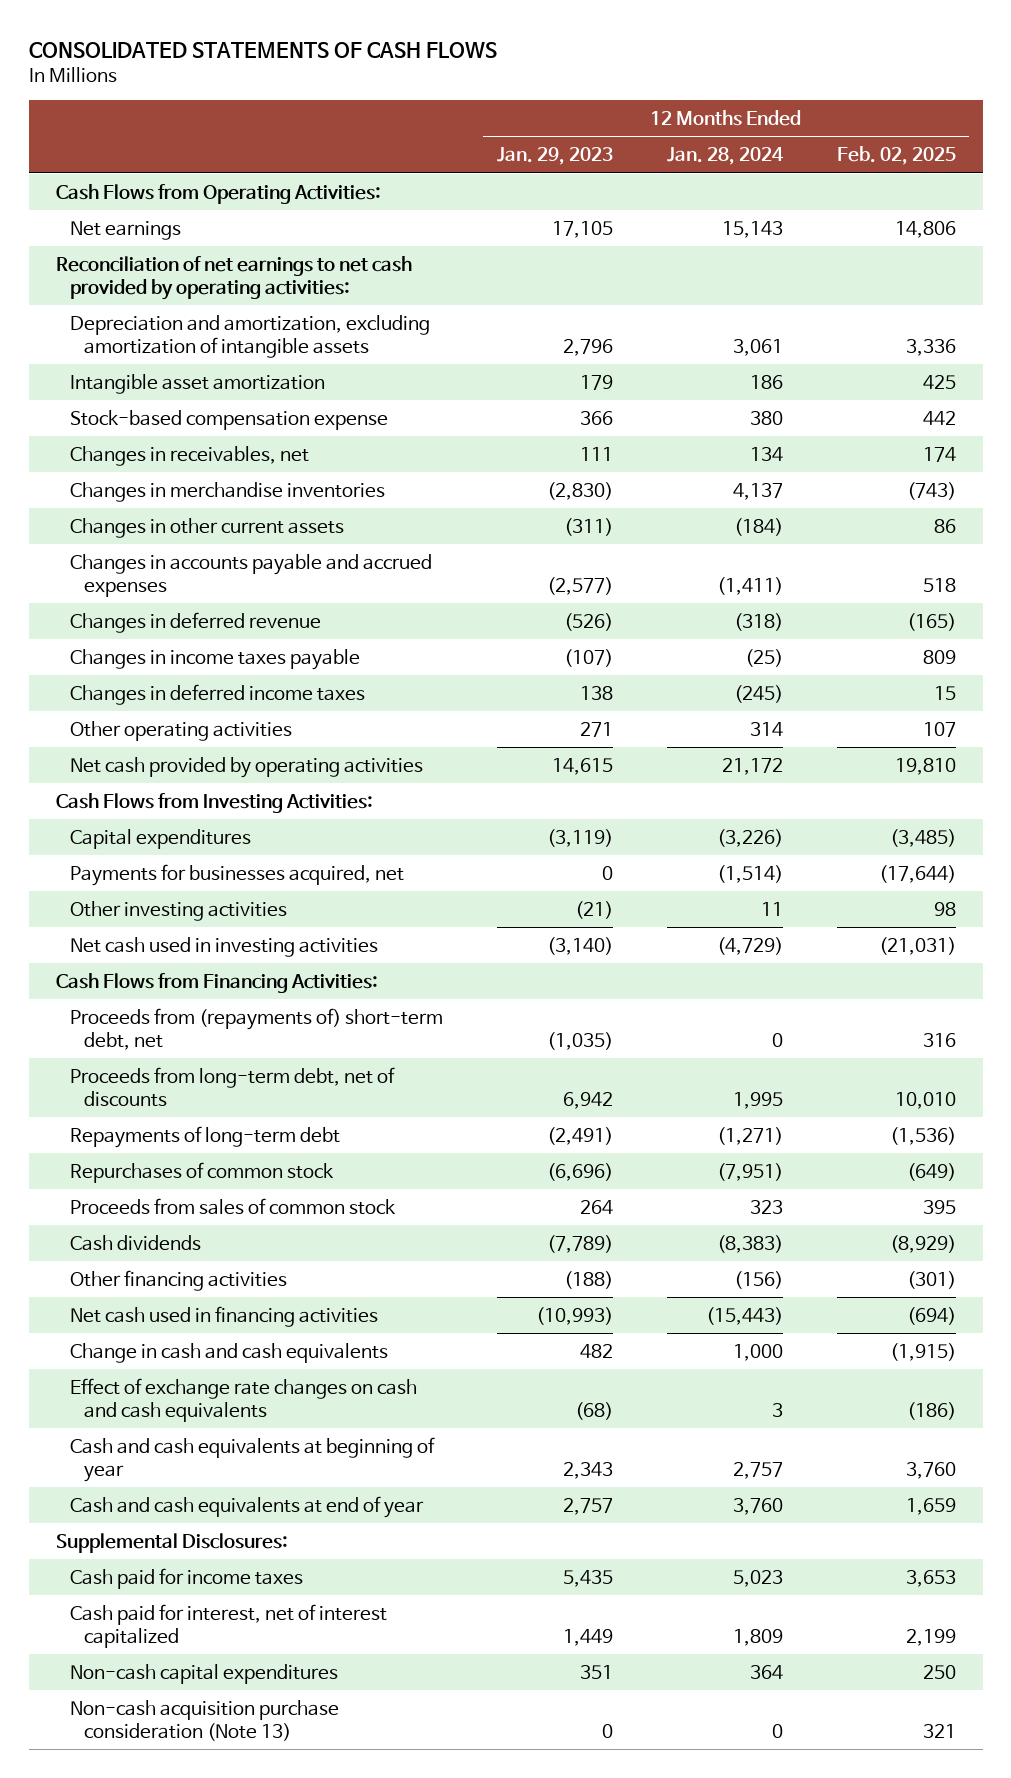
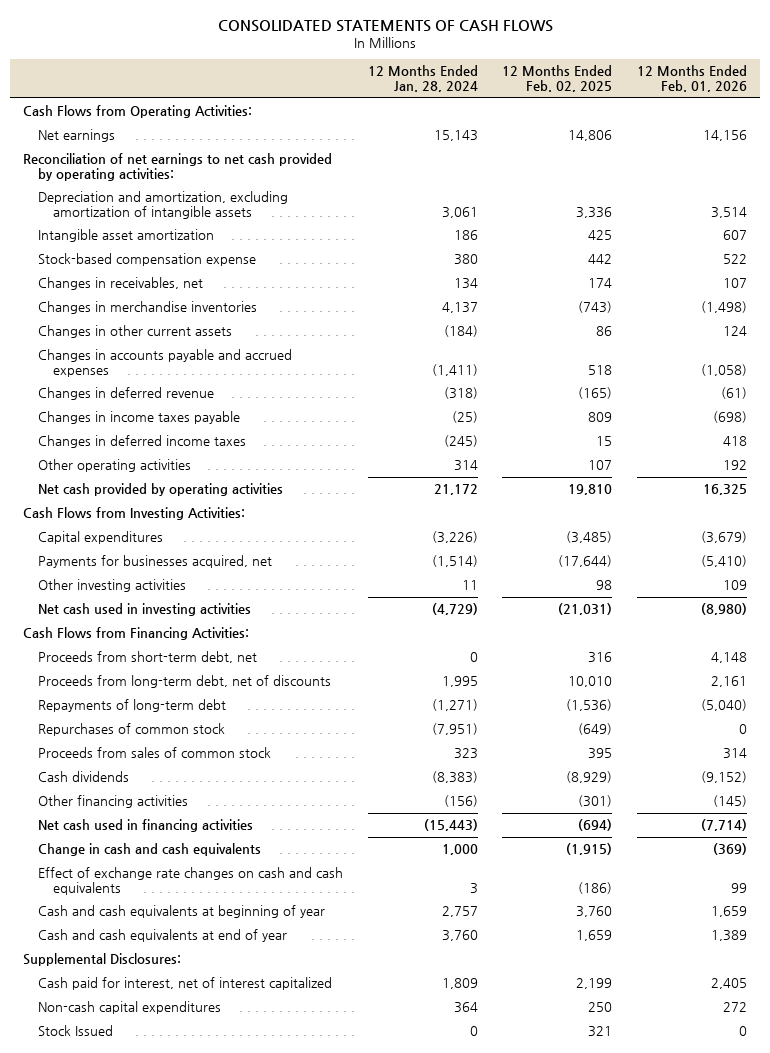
- | 12 Months Ended Jan. 29, 2023 | 12 Months Ended Jan. 28, 2024 | 12 Months Ended Feb. 02, 2025
+ | 12 Months Ended Jan. 28, 2024 | 12 Months Ended Feb. 02, 2025 | 12 Months Ended Feb. 01, 2026
- Proceeds from (repayments of) short-term debt, net | (1,035) | 0 | 316
+ Proceeds from short-term debt, net | 0 | 316 | 4,148
- Cash paid for income taxes | 5,435 | 5,023 | 3,653
- Non-cash acquisition purchase consideration (Note 13) | 0 | 0 | 321
+ Stock Issued | 0 | 321 | 0

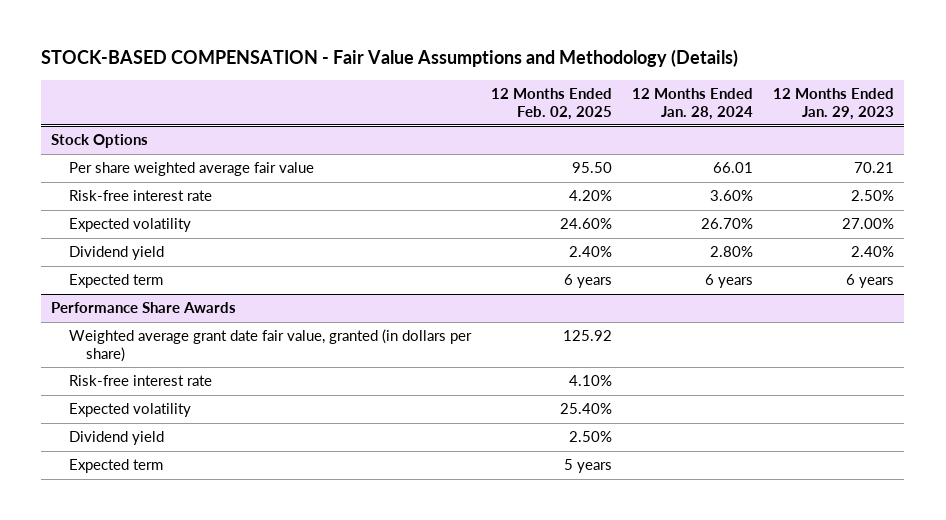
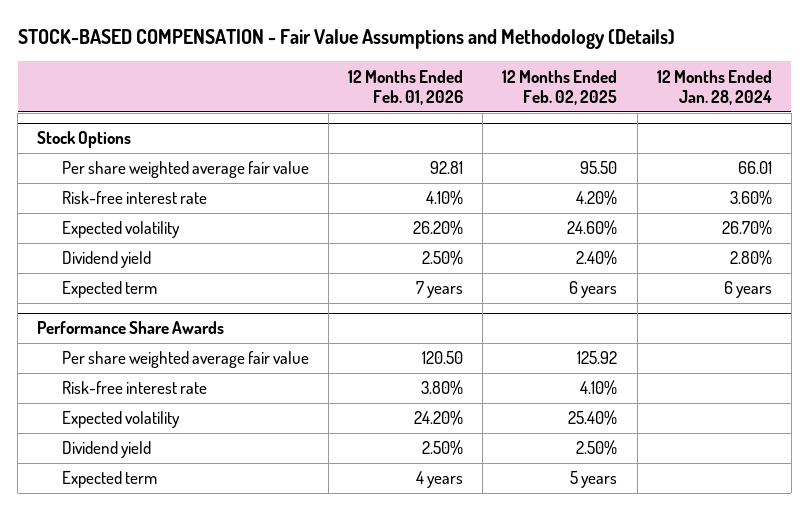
- | 12 Months Ended Feb. 02, 2025 | 12 Months Ended Jan. 28, 2024 | 12 Months Ended Jan. 29, 2023
+ | 12 Months Ended Feb. 01, 2026 | 12 Months Ended Feb. 02, 2025 | 12 Months Ended Jan. 28, 2024
@ Performance Share Awards
- Weighted average grant date fair value, granted (in dollars per share) | 125.92 | |
+ Per share weighted average fair value | 120.50 | 125.92 |

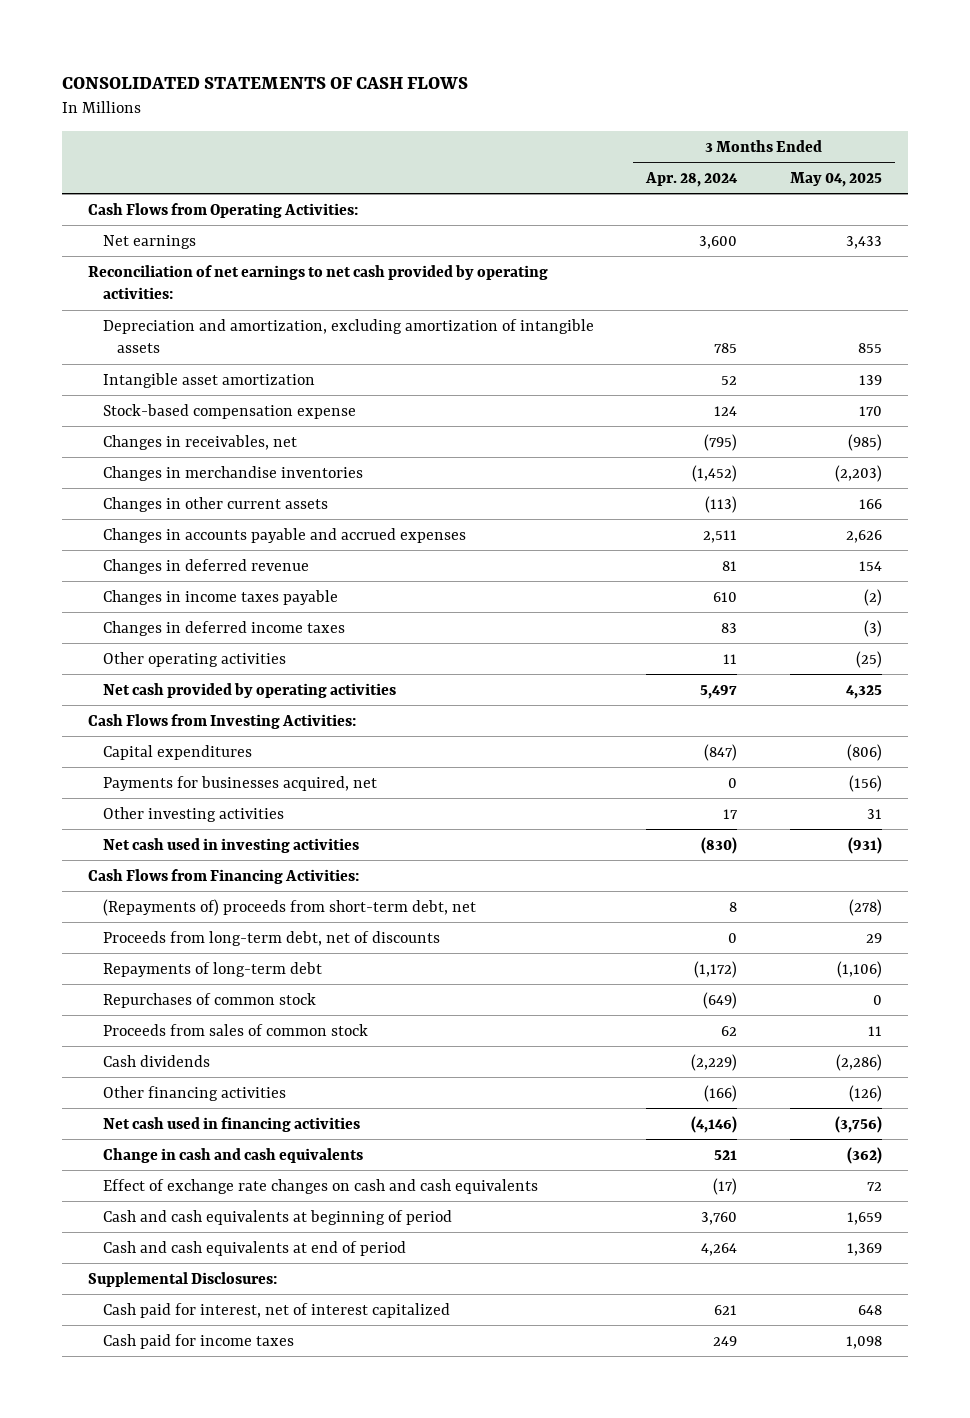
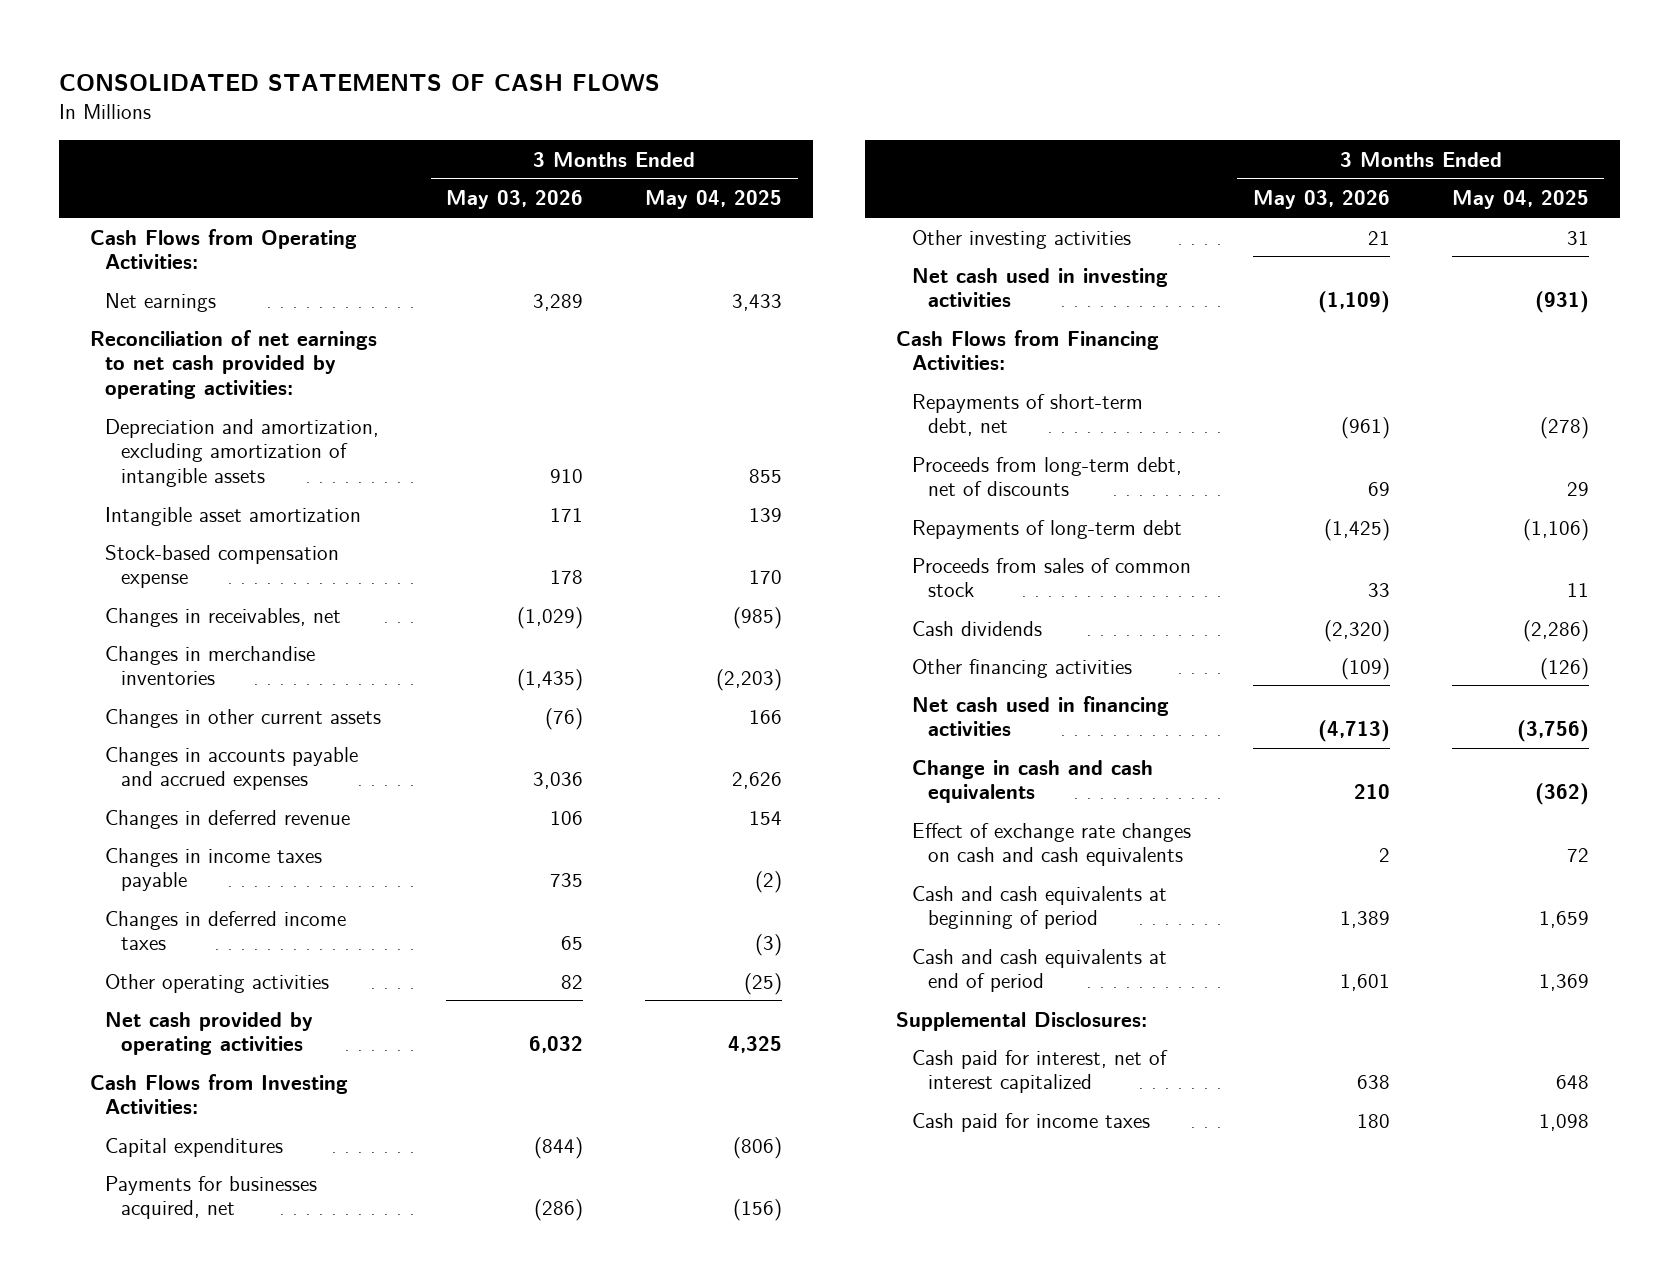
- | 3 Months Ended Apr. 28, 2024 | 3 Months Ended May 04, 2025
+ | 3 Months Ended May 03, 2026 | 3 Months Ended May 04, 2025
- (Repayments of) proceeds from short-term debt, net | 8 | (278)
+ Repayments of short-term debt, net | (961) | (278)
- Repurchases of common stock | (649) | 0

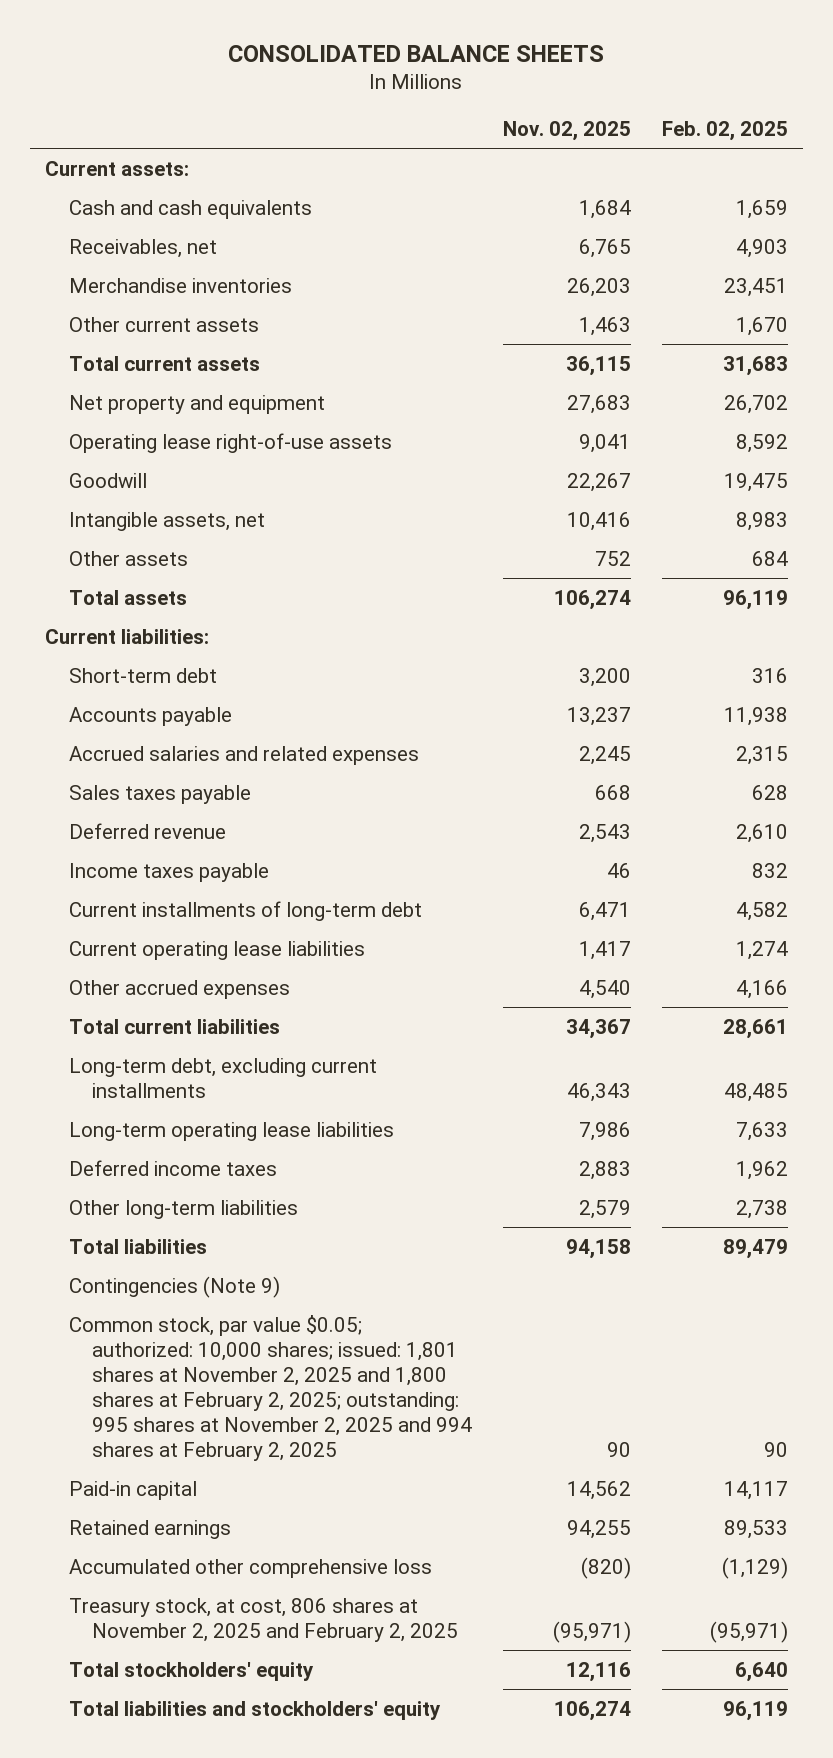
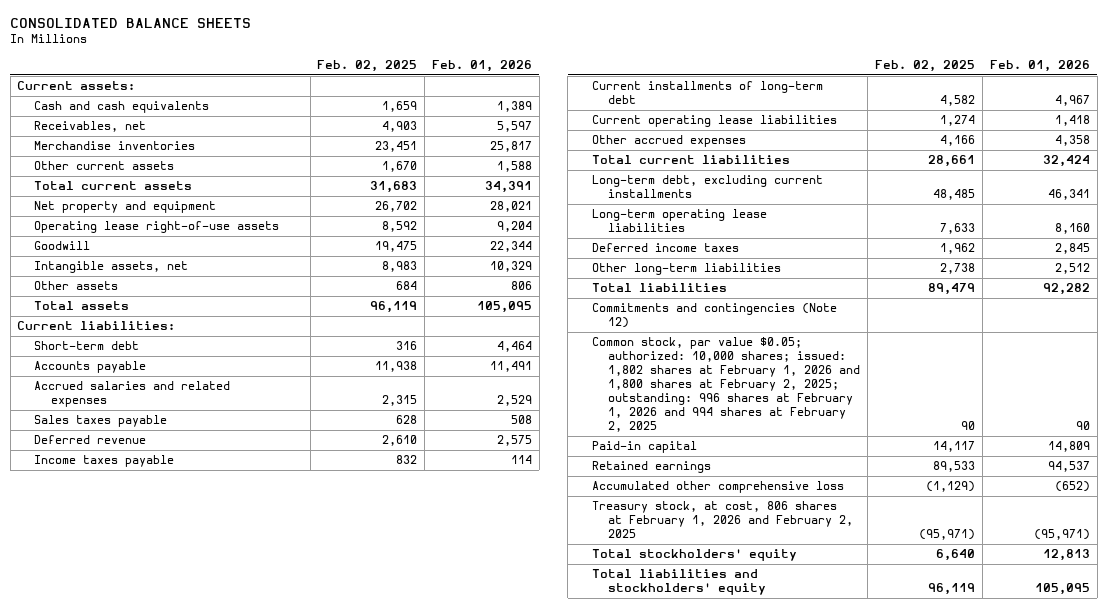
- | Nov. 02, 2025 | Feb. 02, 2025
+ | Feb. 02, 2025 | Feb. 01, 2026
- Contingencies (Note 9)
- Common stock, par value $0.05; authorized: 10,000 shares; issued: 1,801 shares at November 2, 2025 and 1,800 shares at February 2, 2025; outstanding: 995 shares at November 2, 2025 and 994 shares at February 2, 2025 | 90 | 90
+ Commitments and contingencies (Note 12)
+ Common stock, par value $0.05; authorized: 10,000 shares; issued: 1,802 shares at February 1, 2026 and 1,800 shares at February 2, 2025; outstanding: 996 shares at February 1, 2026 and 994 shares at February 2, 2025 | 90 | 90
- Treasury stock, at cost, 806 shares at November 2, 2025 and February 2, 2025 | (95,971) | (95,971)
+ Treasury stock, at cost, 806 shares at February 1, 2026 and February 2, 2025 | (95,971) | (95,971)

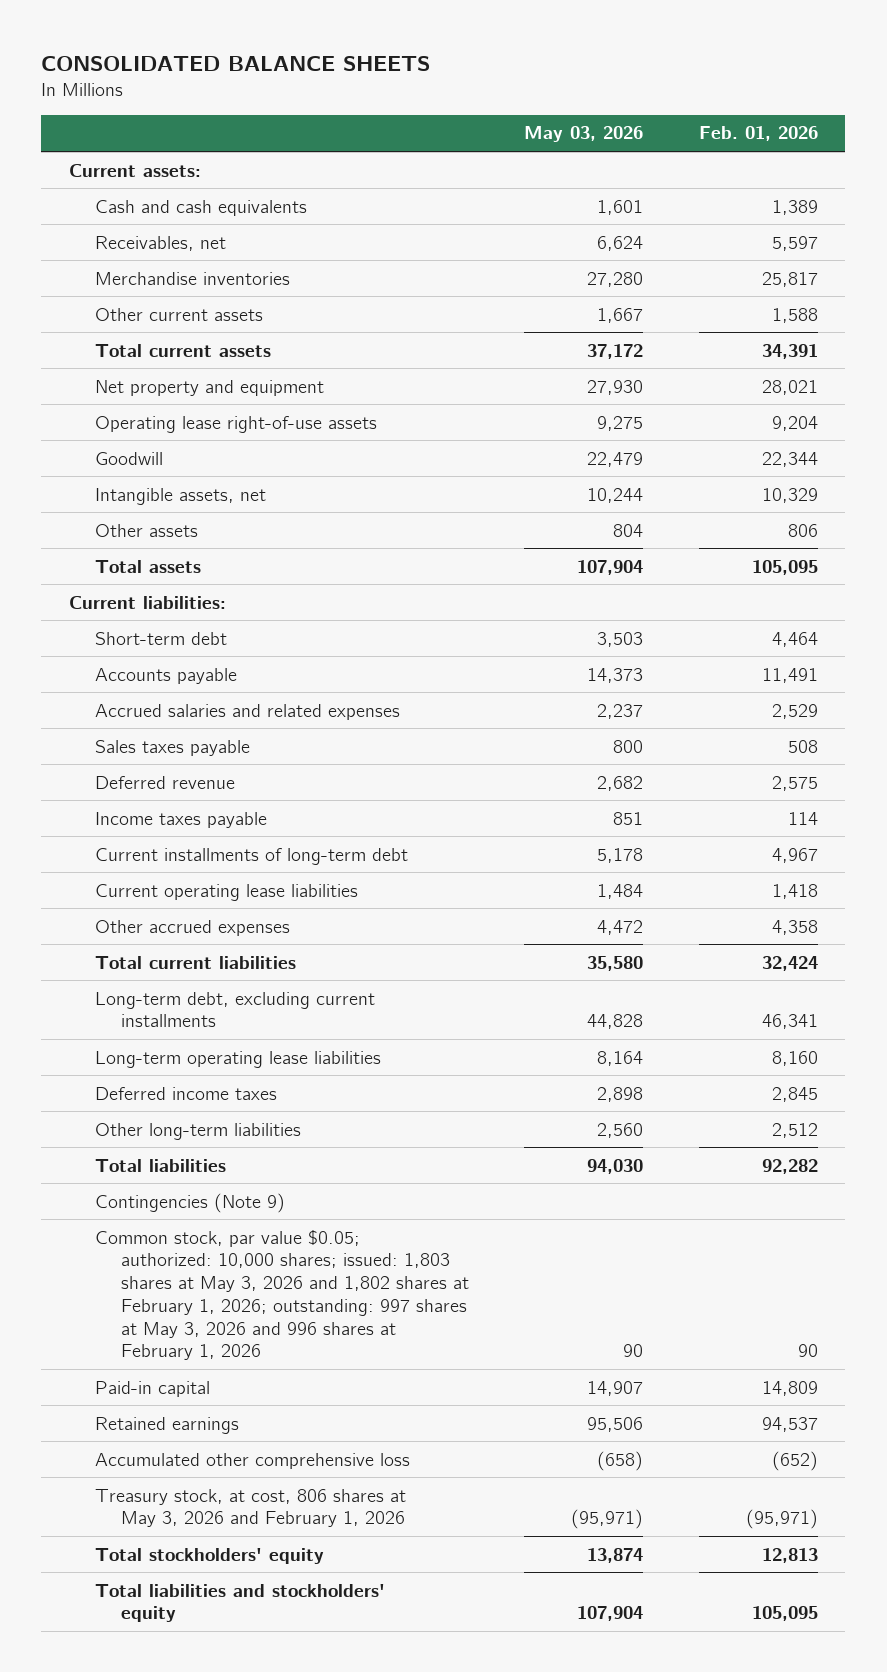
- | Feb. 02, 2025 | Feb. 01, 2026
+ | May 03, 2026 | Feb. 01, 2026
- Commitments and contingencies (Note 12)
- Common stock, par value $0.05; authorized: 10,000 shares; issued: 1,802 shares at February 1, 2026 and 1,800 shares at February 2, 2025; outstanding: 996 shares at February 1, 2026 and 994 shares at February 2, 2025 | 90 | 90
+ Contingencies (Note 9)
+ Common stock, par value $0.05; authorized: 10,000 shares; issued: 1,803 shares at May 3, 2026 and 1,802 shares at February 1, 2026; outstanding: 997 shares at May 3, 2026 and 996 shares at February 1, 2026 | 90 | 90
- Treasury stock, at cost, 806 shares at February 1, 2026 and February 2, 2025 | (95,971) | (95,971)
+ Treasury stock, at cost, 806 shares at May 3, 2026 and February 1, 2026 | (95,971) | (95,971)

